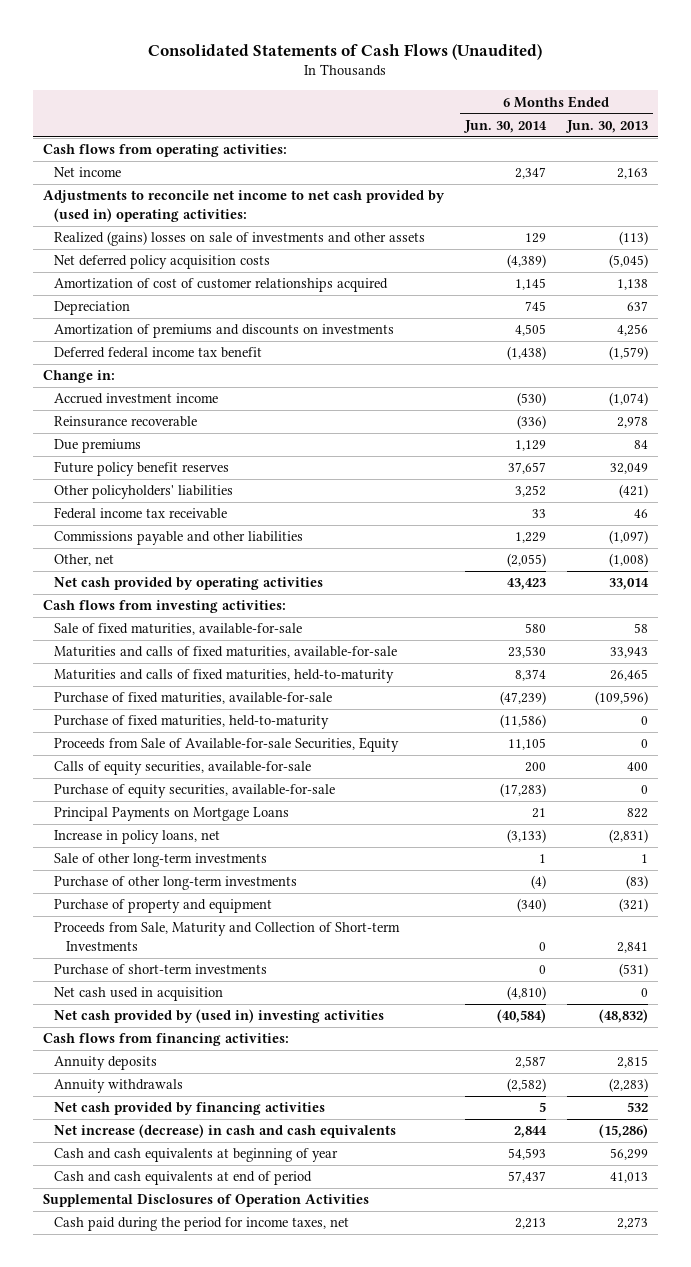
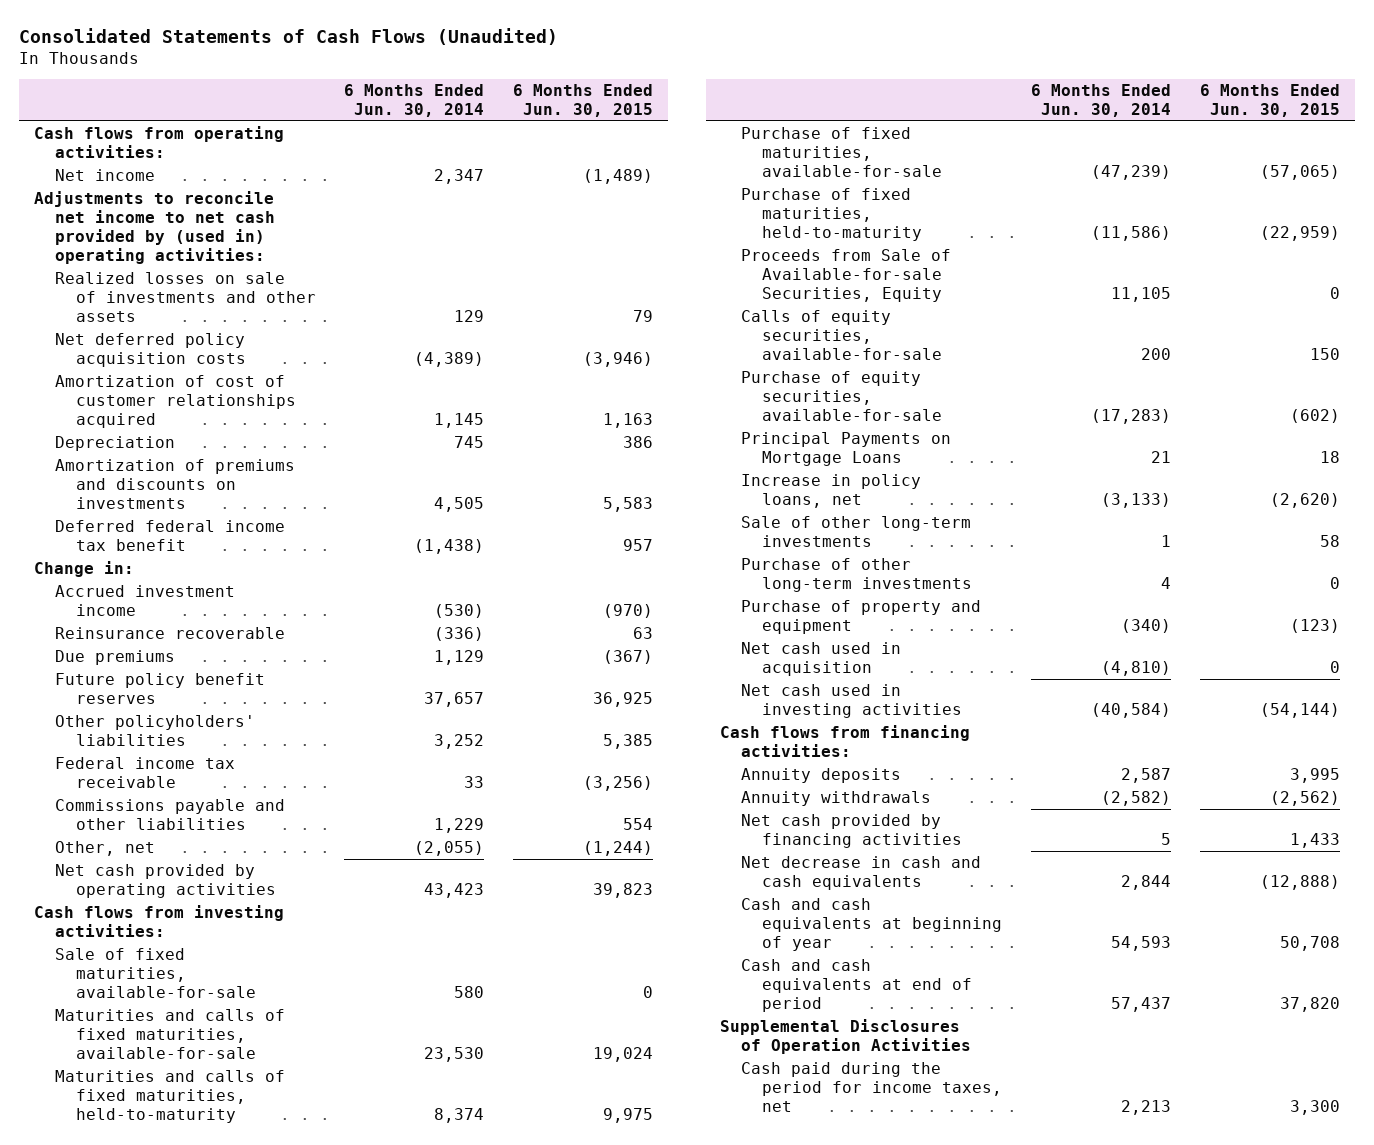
- | 6 Months Ended Jun. 30, 2014 | 6 Months Ended Jun. 30, 2013
+ | 6 Months Ended Jun. 30, 2014 | 6 Months Ended Jun. 30, 2015
- Realized (gains) losses on sale of investments and other assets | 129 | (113)
+ Realized losses on sale of investments and other assets | 129 | 79
- Purchase of other long-term investments | (4) | (83)
+ Purchase of other long-term investments | 4 | 0
- Proceeds from Sale, Maturity and Collection of Short-term Investments | 0 | 2,841
- Purchase of short-term investments | 0 | (531)
- Net cash provided by (used in) investing activities | (40,584) | (48,832)
+ Net cash used in investing activities | (40,584) | (54,144)
- Net increase (decrease) in cash and cash equivalents | 2,844 | (15,286)
+ Net decrease in cash and cash equivalents | 2,844 | (12,888)

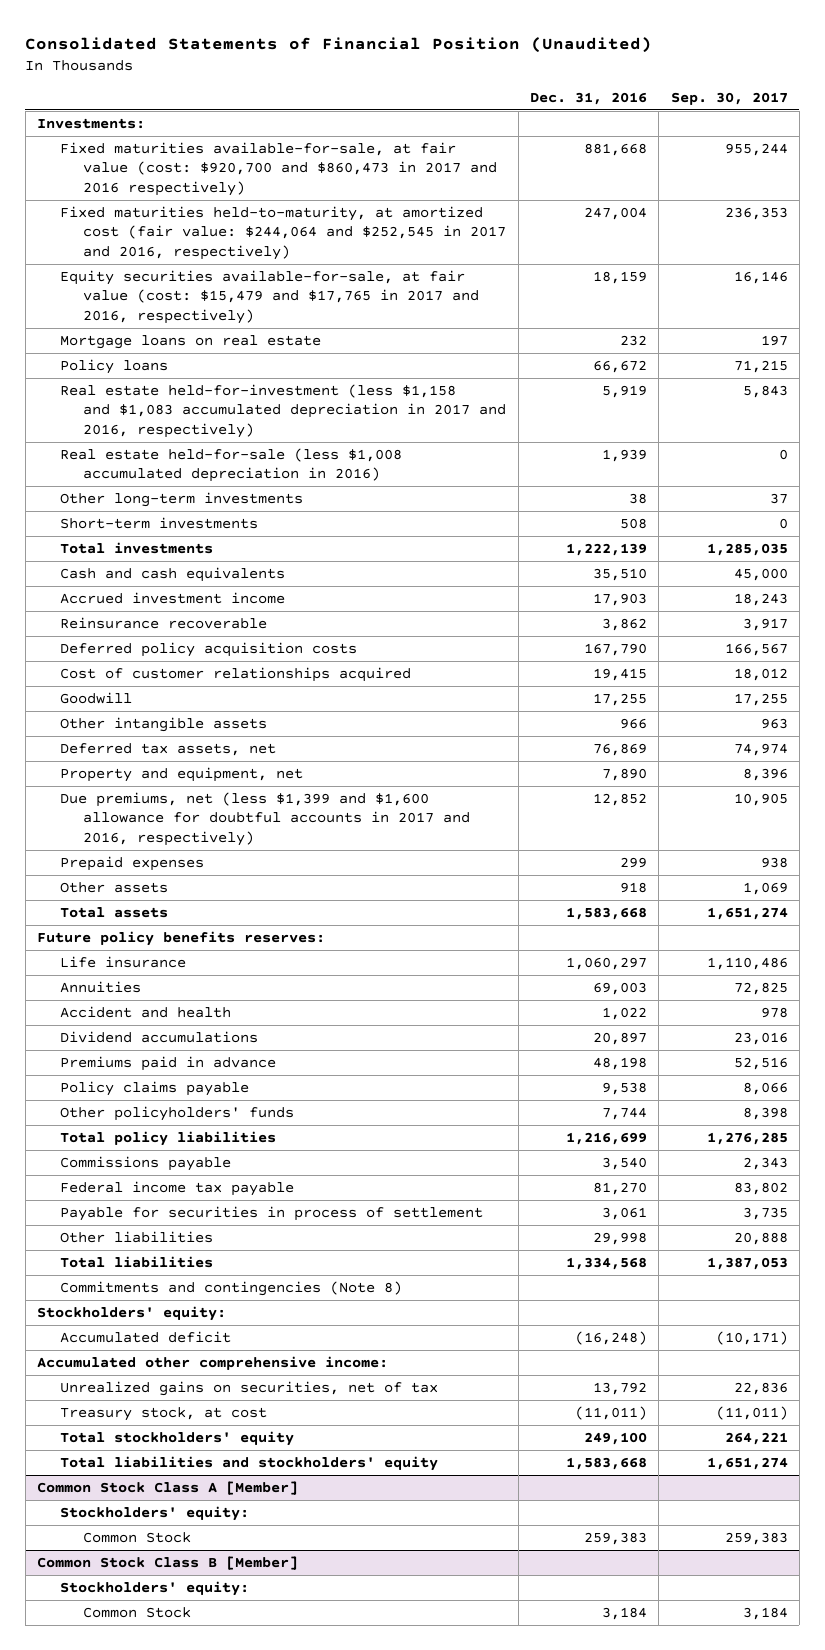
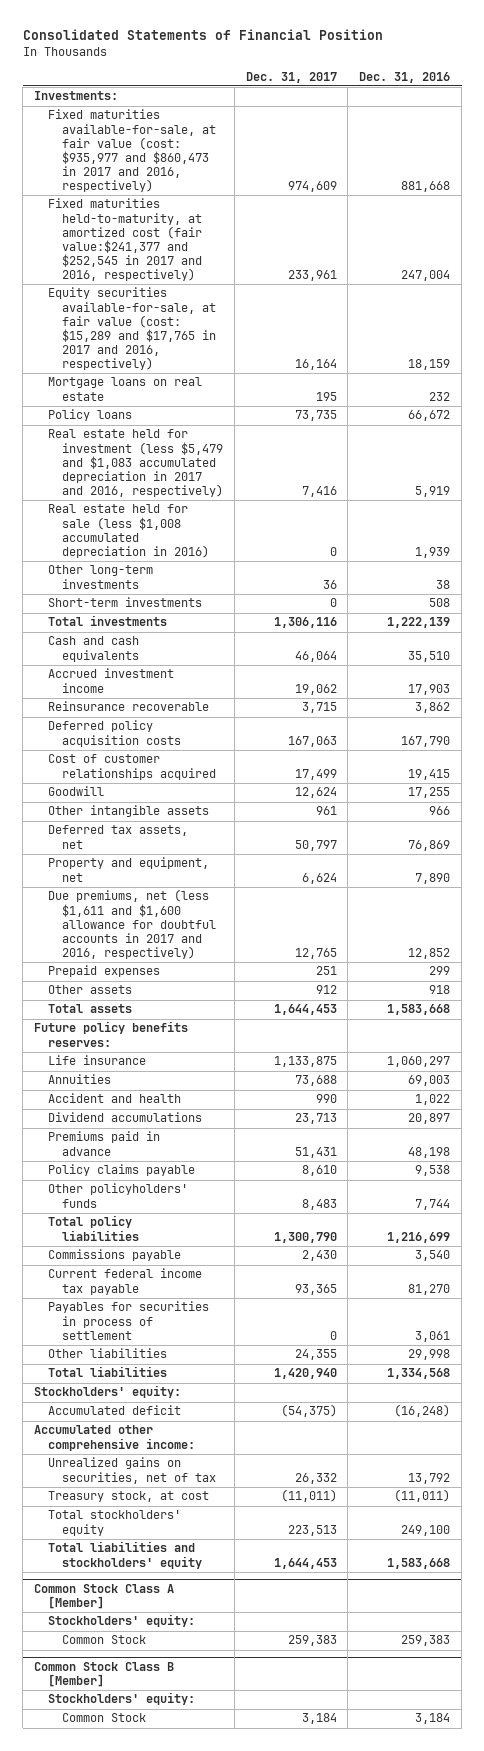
- Consolidated Statements of Financial Position (Unaudited)
+ Consolidated Statements of Financial Position
- | Dec. 31, 2016 | Sep. 30, 2017
+ | Dec. 31, 2017 | Dec. 31, 2016
- Fixed maturities available-for-sale, at fair value (cost: $920,700 and $860,473 in 2017 and 2016 respectively) | 881,668 | 955,244
- Fixed maturities held-to-maturity, at amortized cost (fair value: $244,064 and $252,545 in 2017 and 2016, respectively) | 247,004 | 236,353
- Equity securities available-for-sale, at fair value (cost: $15,479 and $17,765 in 2017 and 2016, respectively) | 18,159 | 16,146
+ Fixed maturities available-for-sale, at fair value (cost: $935,977 and $860,473 in 2017 and 2016, respectively) | 974,609 | 881,668
+ Fixed maturities held-to-maturity, at amortized cost (fair value:$241,377 and $252,545 in 2017 and 2016, respectively) | 233,961 | 247,004
+ Equity securities available-for-sale, at fair value (cost: $15,289 and $17,765 in 2017 and 2016, respectively) | 16,164 | 18,159
- Real estate held-for-investment (less $1,158 and $1,083 accumulated depreciation in 2017 and 2016, respectively) | 5,919 | 5,843
- Real estate held-for-sale (less $1,008 accumulated depreciation in 2016) | 1,939 | 0
+ Real estate held for investment (less $5,479 and $1,083 accumulated depreciation in 2017 and 2016, respectively) | 7,416 | 5,919
+ Real estate held for sale (less $1,008 accumulated depreciation in 2016) | 0 | 1,939
- Due premiums, net (less $1,399 and $1,600 allowance for doubtful accounts in 2017 and 2016, respectively) | 12,852 | 10,905
+ Due premiums, net (less $1,611 and $1,600 allowance for doubtful accounts in 2017 and 2016, respectively) | 12,765 | 12,852
- Federal income tax payable | 81,270 | 83,802
- Payable for securities in process of settlement | 3,061 | 3,735
+ Current federal income tax payable | 93,365 | 81,270
+ Payables for securities in process of settlement | 0 | 3,061
- Commitments and contingencies (Note 8)

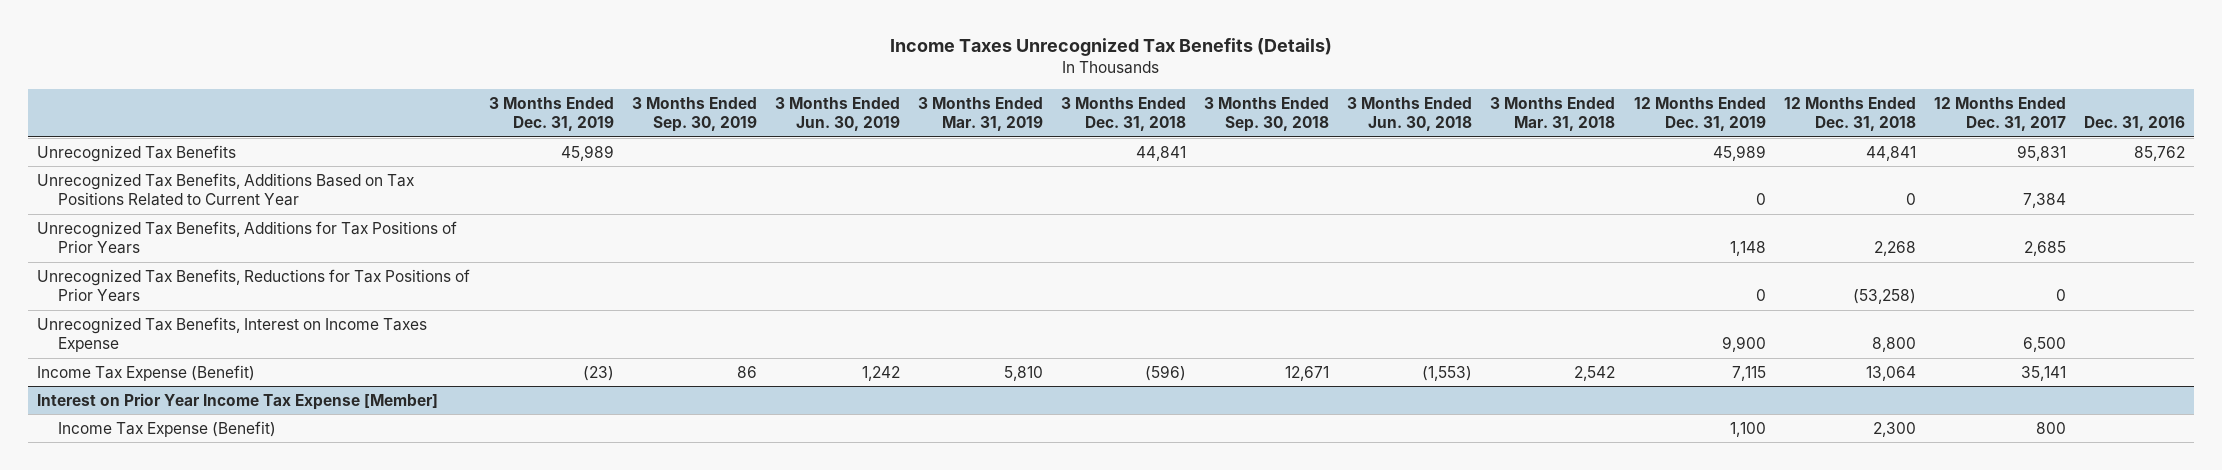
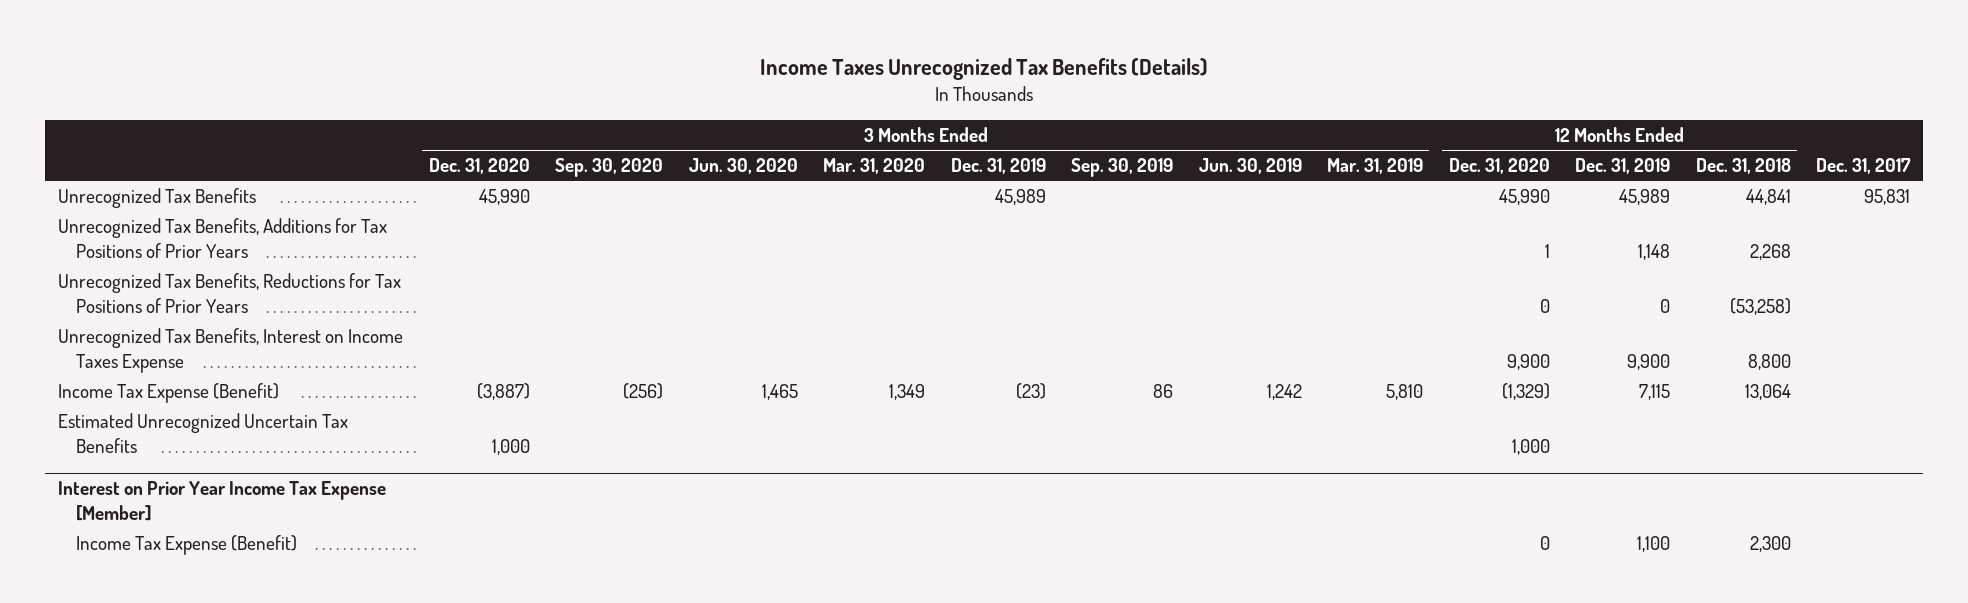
- | 3 Months Ended Dec. 31, 2019 | 3 Months Ended Sep. 30, 2019 | 3 Months Ended Jun. 30, 2019 | 3 Months Ended Mar. 31, 2019 | 3 Months Ended Dec. 31, 2018 | 3 Months Ended Sep. 30, 2018 | 3 Months Ended Jun. 30, 2018 | 3 Months Ended Mar. 31, 2018 | 12 Months Ended Dec. 31, 2019 | 12 Months Ended Dec. 31, 2018 | 12 Months Ended Dec. 31, 2017 | Dec. 31, 2016
+ | 3 Months Ended Dec. 31, 2020 | 3 Months Ended Sep. 30, 2020 | 3 Months Ended Jun. 30, 2020 | 3 Months Ended Mar. 31, 2020 | 3 Months Ended Dec. 31, 2019 | 3 Months Ended Sep. 30, 2019 | 3 Months Ended Jun. 30, 2019 | 3 Months Ended Mar. 31, 2019 | 12 Months Ended Dec. 31, 2020 | 12 Months Ended Dec. 31, 2019 | 12 Months Ended Dec. 31, 2018 | Dec. 31, 2017
- Unrecognized Tax Benefits, Additions Based on Tax Positions Related to Current Year | | | | | | | | | 0 | 0 | 7,384 |
+ Estimated Unrecognized Uncertain Tax Benefits | 1,000 | | | | | | | | 1,000 | | |

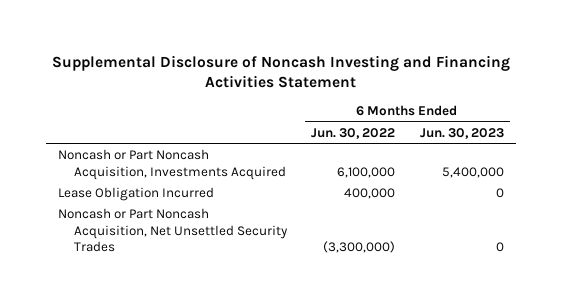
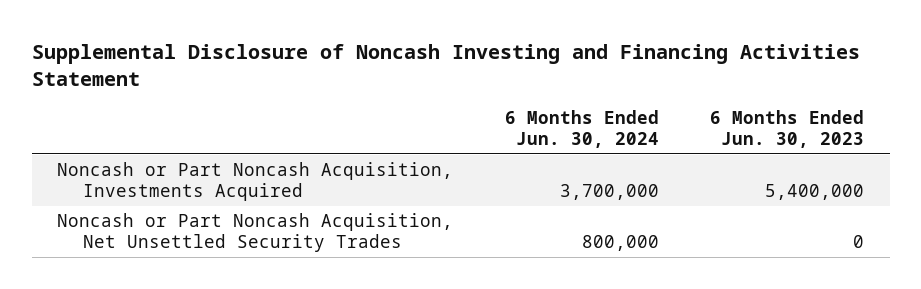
- | 6 Months Ended Jun. 30, 2022 | 6 Months Ended Jun. 30, 2023
+ | 6 Months Ended Jun. 30, 2024 | 6 Months Ended Jun. 30, 2023
- Lease Obligation Incurred | 400,000 | 0

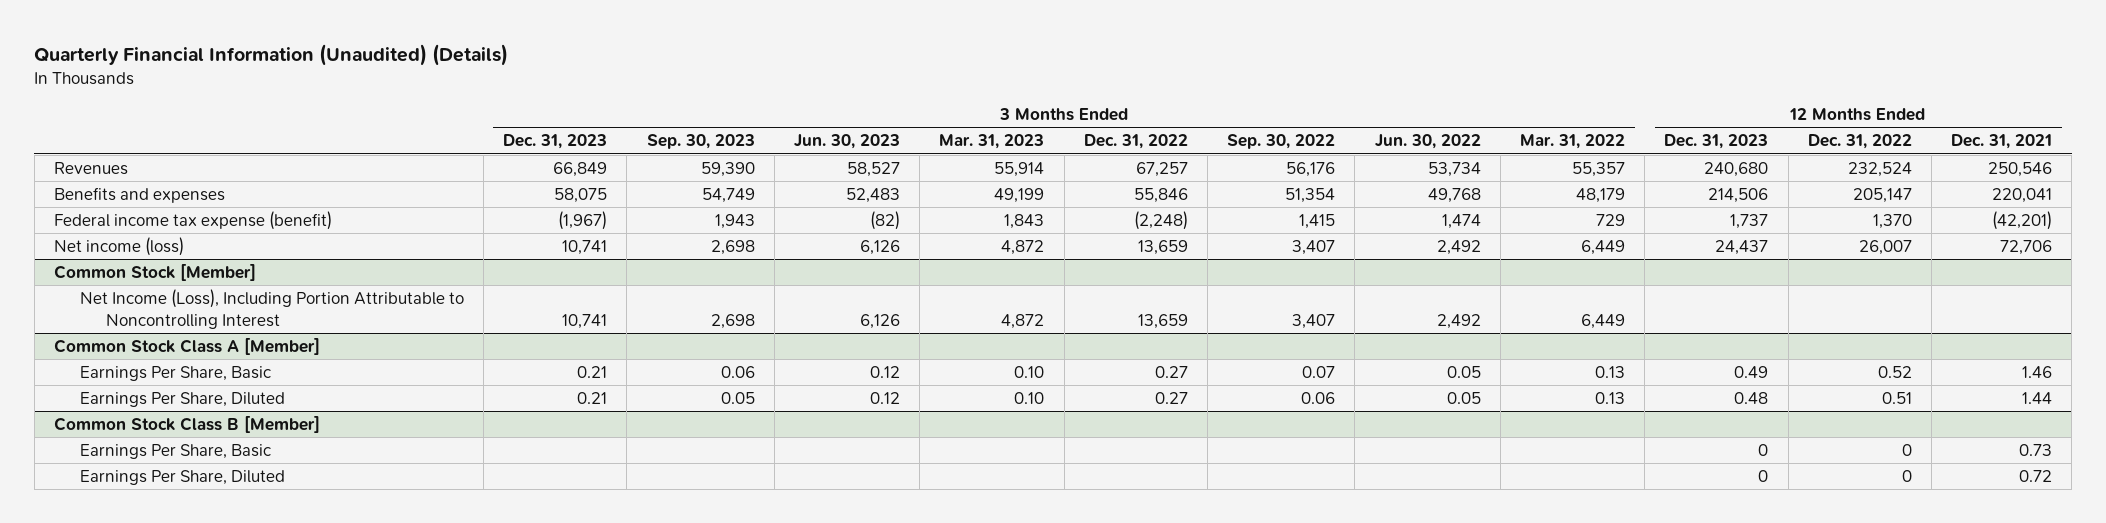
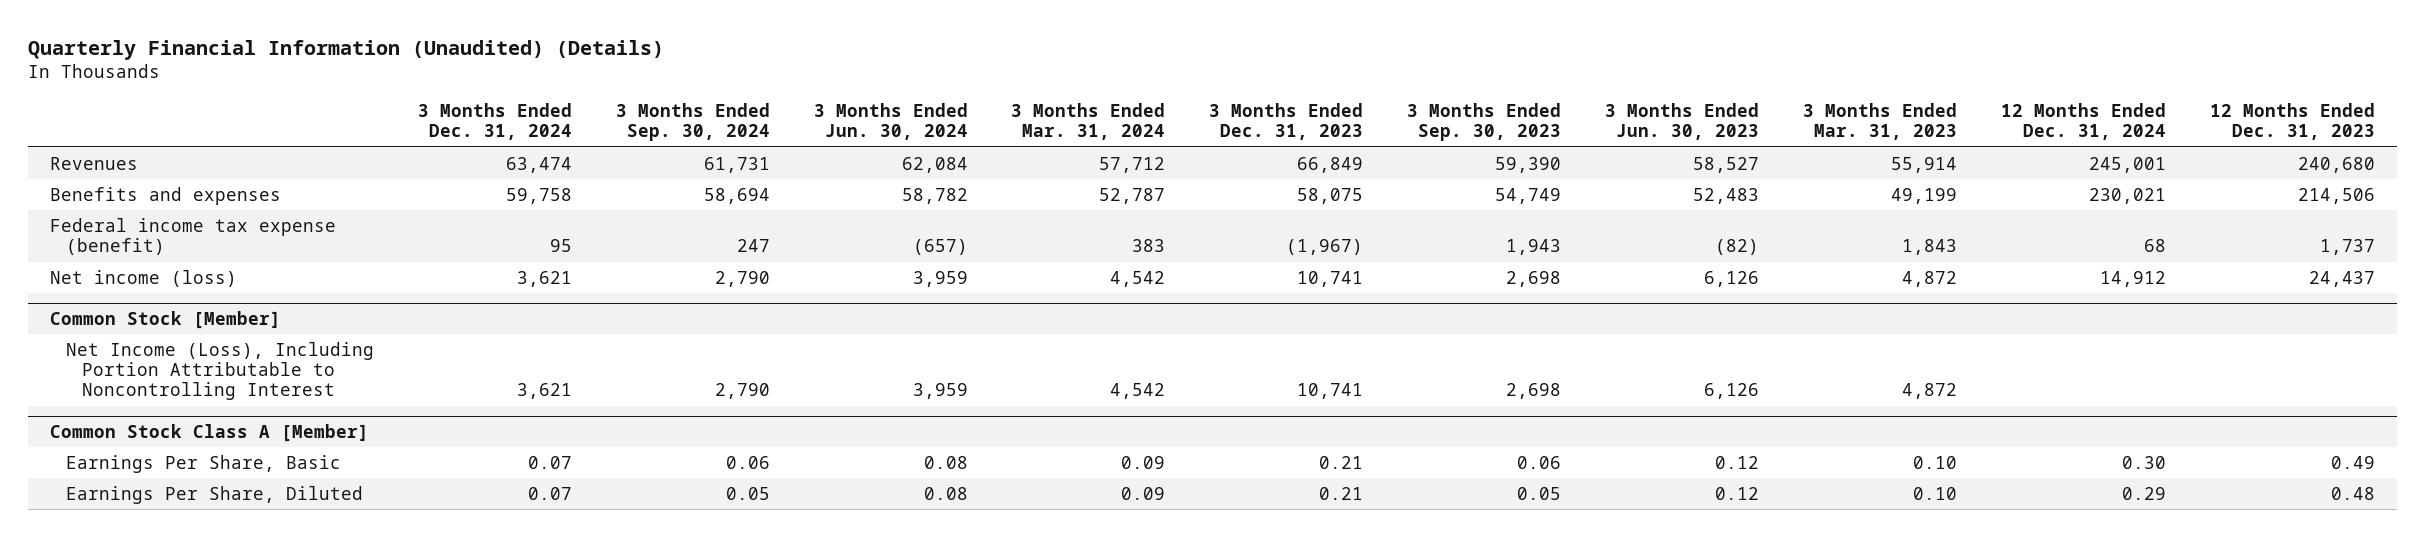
- | 3 Months Ended Dec. 31, 2023 | 3 Months Ended Sep. 30, 2023 | 3 Months Ended Jun. 30, 2023 | 3 Months Ended Mar. 31, 2023 | 3 Months Ended Dec. 31, 2022 | 3 Months Ended Sep. 30, 2022 | 3 Months Ended Jun. 30, 2022 | 3 Months Ended Mar. 31, 2022 | 12 Months Ended Dec. 31, 2023 | 12 Months Ended Dec. 31, 2022 | 12 Months Ended Dec. 31, 2021
+ | 3 Months Ended Dec. 31, 2024 | 3 Months Ended Sep. 30, 2024 | 3 Months Ended Jun. 30, 2024 | 3 Months Ended Mar. 31, 2024 | 3 Months Ended Dec. 31, 2023 | 3 Months Ended Sep. 30, 2023 | 3 Months Ended Jun. 30, 2023 | 3 Months Ended Mar. 31, 2023 | 12 Months Ended Dec. 31, 2024 | 12 Months Ended Dec. 31, 2023
- Common Stock Class B [Member]
- Earnings Per Share, Basic | | | | | | | | | 0 | 0 | 0.73
- Earnings Per Share, Diluted | | | | | | | | | 0 | 0 | 0.72

